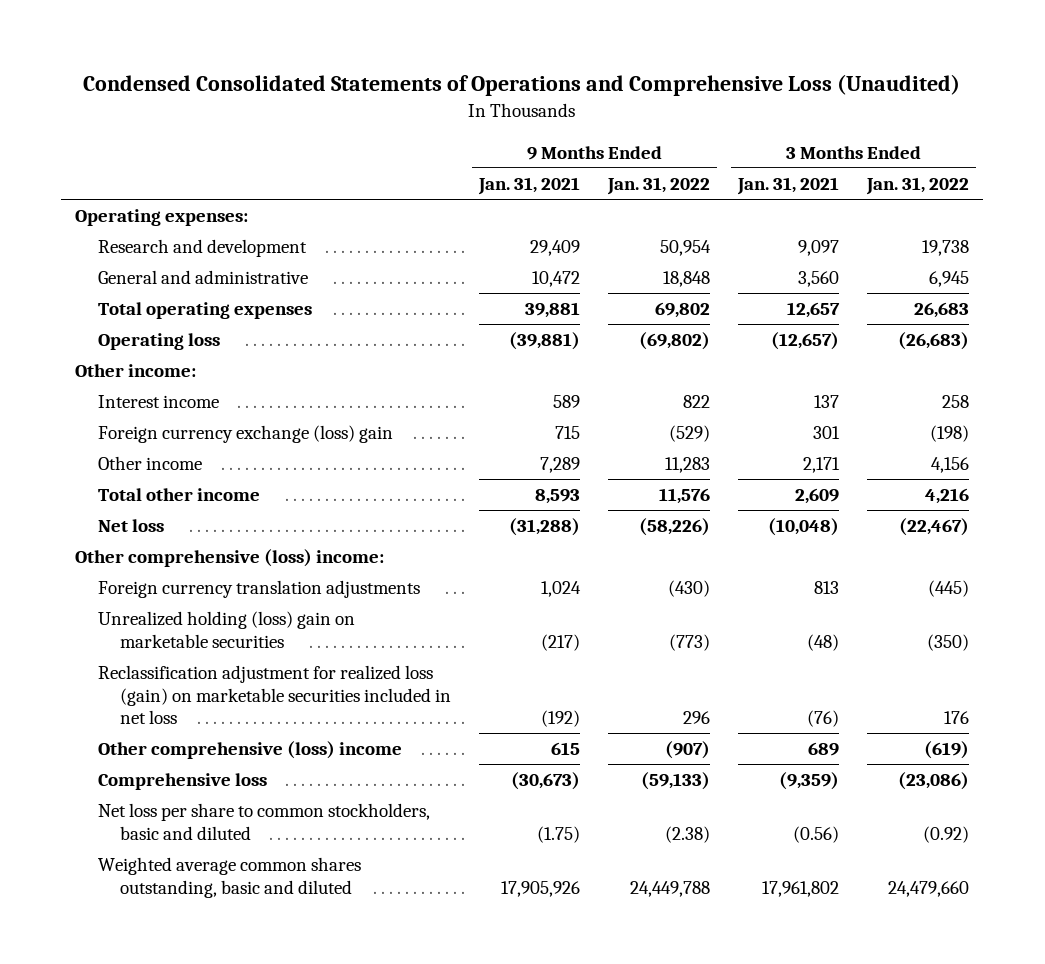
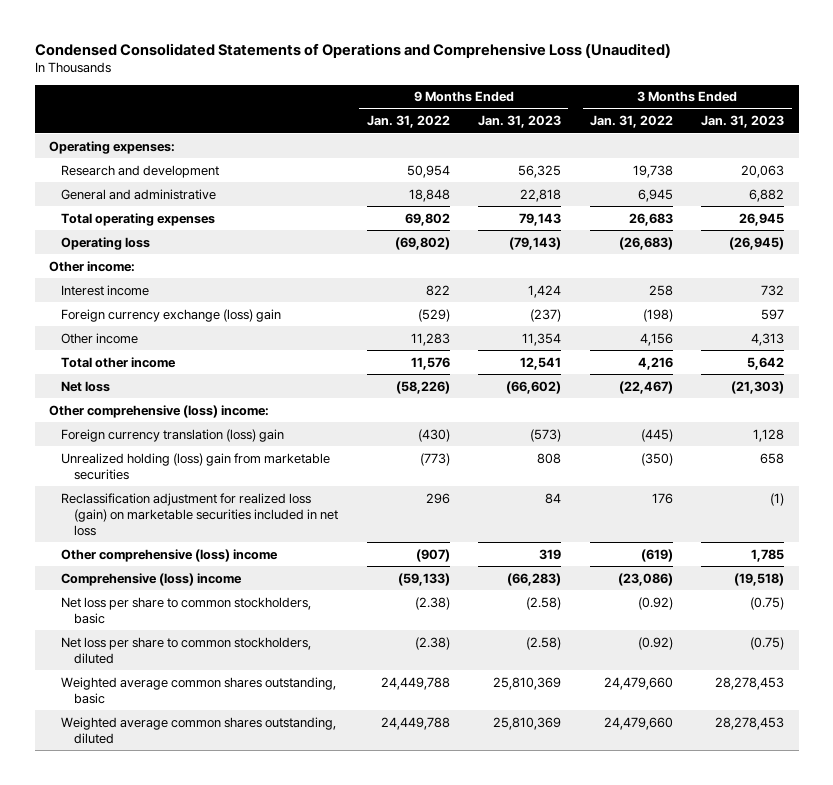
- | 9 Months Ended Jan. 31, 2021 | 9 Months Ended Jan. 31, 2022 | 3 Months Ended Jan. 31, 2021 | 3 Months Ended Jan. 31, 2022
+ | 9 Months Ended Jan. 31, 2022 | 9 Months Ended Jan. 31, 2023 | 3 Months Ended Jan. 31, 2022 | 3 Months Ended Jan. 31, 2023
- Foreign currency translation adjustments | 1,024 | (430) | 813 | (445)
- Unrealized holding (loss) gain on marketable securities | (217) | (773) | (48) | (350)
+ Foreign currency translation (loss) gain | (430) | (573) | (445) | 1,128
+ Unrealized holding (loss) gain from marketable securities | (773) | 808 | (350) | 658
- Comprehensive loss | (30,673) | (59,133) | (9,359) | (23,086)
- Net loss per share to common stockholders, basic and diluted | (1.75) | (2.38) | (0.56) | (0.92)
- Weighted average common shares outstanding, basic and diluted | 17,905,926 | 24,449,788 | 17,961,802 | 24,479,660
+ Comprehensive (loss) income | (59,133) | (66,283) | (23,086) | (19,518)
+ Net loss per share to common stockholders, basic | (2.38) | (2.58) | (0.92) | (0.75)
+ Net loss per share to common stockholders, diluted | (2.38) | (2.58) | (0.92) | (0.75)
+ Weighted average common shares outstanding, basic | 24,449,788 | 25,810,369 | 24,479,660 | 28,278,453
+ Weighted average common shares outstanding, diluted | 24,449,788 | 25,810,369 | 24,479,660 | 28,278,453

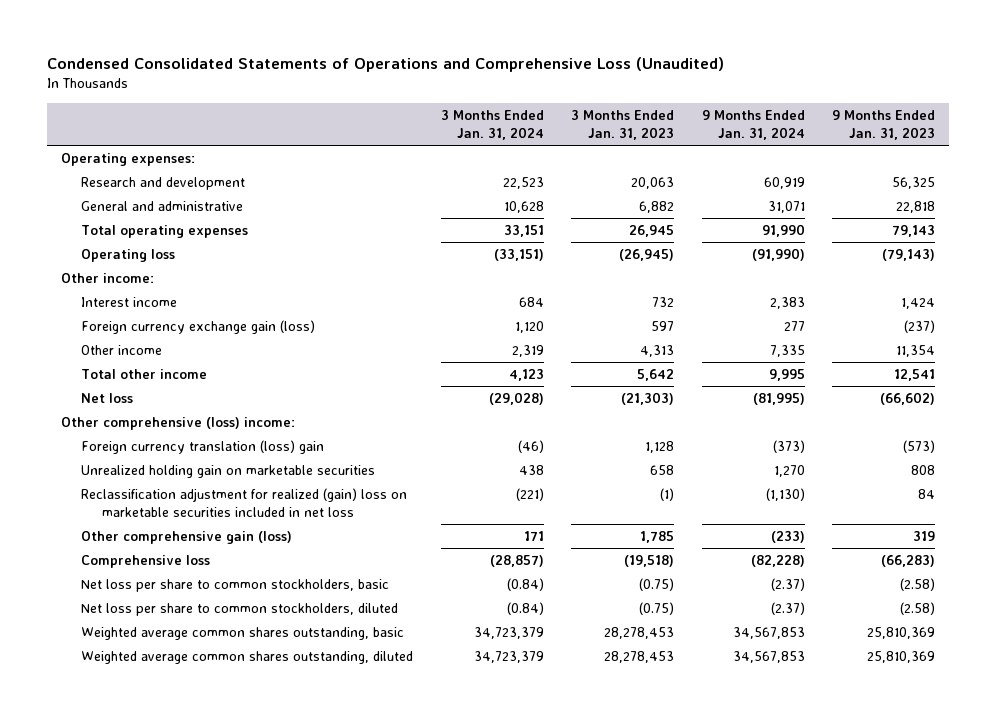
- | 9 Months Ended Jan. 31, 2022 | 9 Months Ended Jan. 31, 2023 | 3 Months Ended Jan. 31, 2022 | 3 Months Ended Jan. 31, 2023
+ | 3 Months Ended Jan. 31, 2024 | 3 Months Ended Jan. 31, 2023 | 9 Months Ended Jan. 31, 2024 | 9 Months Ended Jan. 31, 2023
- Foreign currency exchange (loss) gain | (529) | (237) | (198) | 597
+ Foreign currency exchange gain (loss) | 1,120 | 597 | 277 | (237)
- Unrealized holding (loss) gain from marketable securities | (773) | 808 | (350) | 658
- Reclassification adjustment for realized loss (gain) on marketable securities included in net loss | 296 | 84 | 176 | (1)
- Other comprehensive (loss) income | (907) | 319 | (619) | 1,785
- Comprehensive (loss) income | (59,133) | (66,283) | (23,086) | (19,518)
+ Unrealized holding gain on marketable securities | 438 | 658 | 1,270 | 808
+ Reclassification adjustment for realized (gain) loss on marketable securities included in net loss | (221) | (1) | (1,130) | 84
+ Other comprehensive gain (loss) | 171 | 1,785 | (233) | 319
+ Comprehensive loss | (28,857) | (19,518) | (82,228) | (66,283)

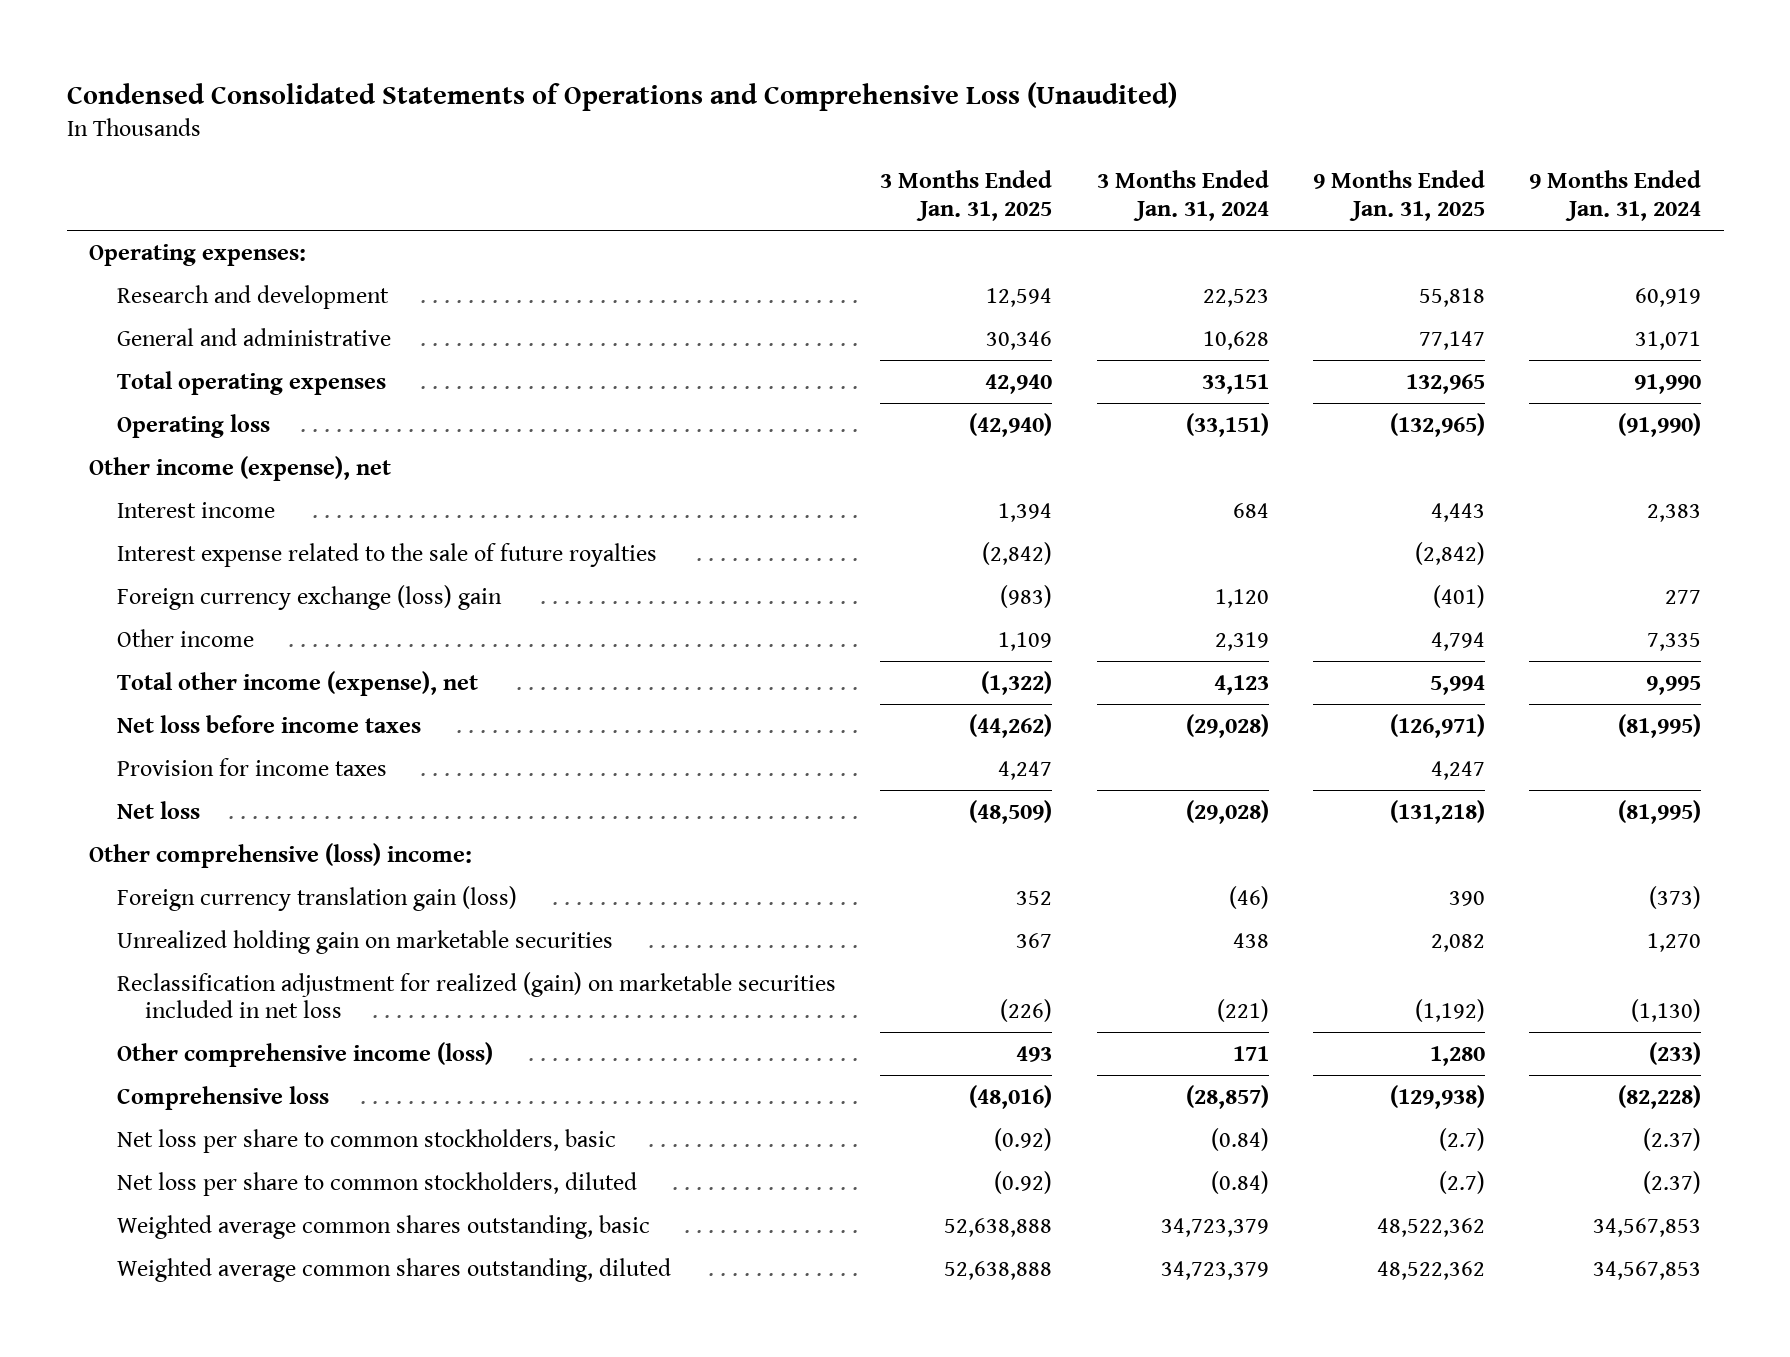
- | 3 Months Ended Jan. 31, 2024 | 3 Months Ended Jan. 31, 2023 | 9 Months Ended Jan. 31, 2024 | 9 Months Ended Jan. 31, 2023
+ | 3 Months Ended Jan. 31, 2025 | 3 Months Ended Jan. 31, 2024 | 9 Months Ended Jan. 31, 2025 | 9 Months Ended Jan. 31, 2024
- Other income:
+ Other income (expense), net
- Foreign currency exchange gain (loss) | 1,120 | 597 | 277 | (237)
+ Interest expense related to the sale of future royalties | (2,842) | | (2,842) |
+ Foreign currency exchange (loss) gain | (983) | 1,120 | (401) | 277
- Total other income | 4,123 | 5,642 | 9,995 | 12,541
+ Total other income (expense), net | (1,322) | 4,123 | 5,994 | 9,995
+ Net loss before income taxes | (44,262) | (29,028) | (126,971) | (81,995)
+ Provision for income taxes | 4,247 | | 4,247 |
- Foreign currency translation (loss) gain | (46) | 1,128 | (373) | (573)
+ Foreign currency translation gain (loss) | 352 | (46) | 390 | (373)
- Reclassification adjustment for realized (gain) loss on marketable securities included in net loss | (221) | (1) | (1,130) | 84
- Other comprehensive gain (loss) | 171 | 1,785 | (233) | 319
+ Reclassification adjustment for realized (gain) on marketable securities included in net loss | (226) | (221) | (1,192) | (1,130)
+ Other comprehensive income (loss) | 493 | 171 | 1,280 | (233)

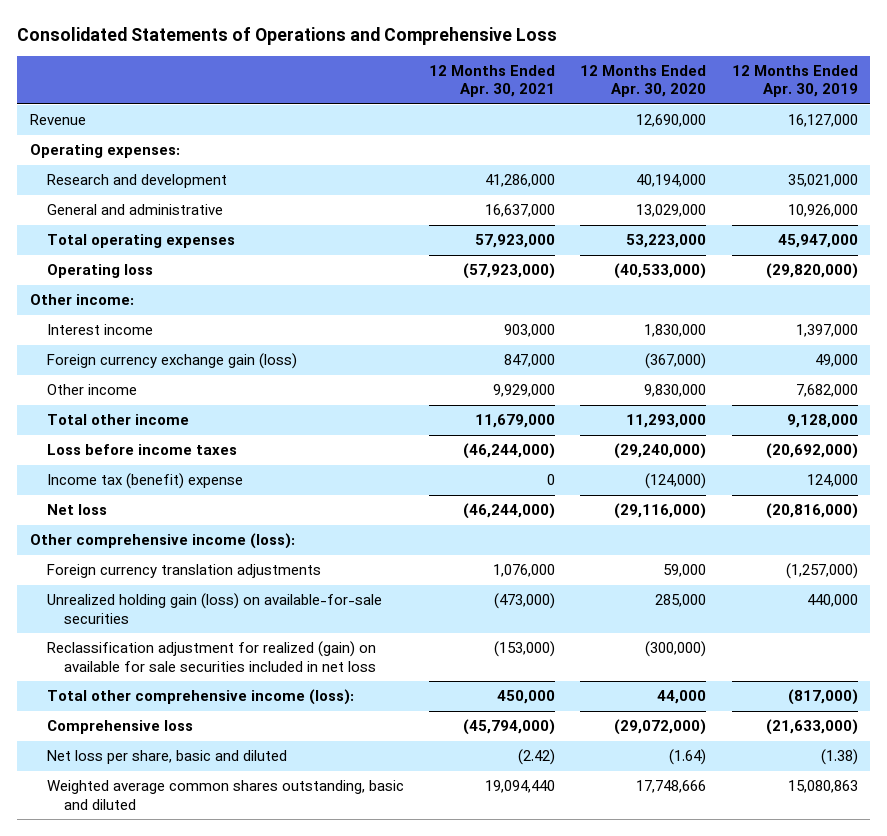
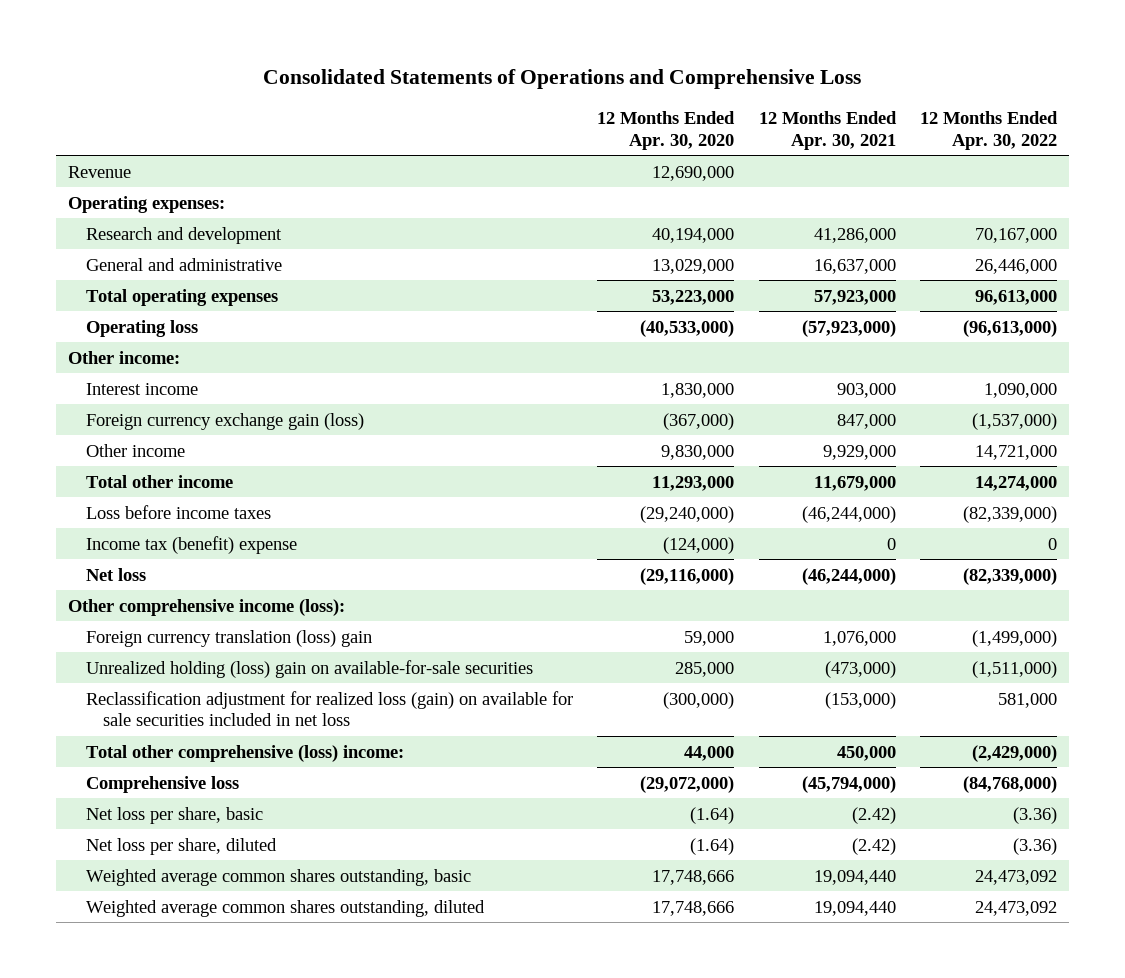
- | 12 Months Ended Apr. 30, 2021 | 12 Months Ended Apr. 30, 2020 | 12 Months Ended Apr. 30, 2019
+ | 12 Months Ended Apr. 30, 2020 | 12 Months Ended Apr. 30, 2021 | 12 Months Ended Apr. 30, 2022
- Foreign currency translation adjustments | 1,076,000 | 59,000 | (1,257,000)
- Unrealized holding gain (loss) on available-for-sale securities | (473,000) | 285,000 | 440,000
- Reclassification adjustment for realized (gain) on available for sale securities included in net loss | (153,000) | (300,000) |
- Total other comprehensive income (loss): | 450,000 | 44,000 | (817,000)
+ Foreign currency translation (loss) gain | 59,000 | 1,076,000 | (1,499,000)
+ Unrealized holding (loss) gain on available-for-sale securities | 285,000 | (473,000) | (1,511,000)
+ Reclassification adjustment for realized loss (gain) on available for sale securities included in net loss | (300,000) | (153,000) | 581,000
+ Total other comprehensive (loss) income: | 44,000 | 450,000 | (2,429,000)
- Net loss per share, basic and diluted | (2.42) | (1.64) | (1.38)
- Weighted average common shares outstanding, basic and diluted | 19,094,440 | 17,748,666 | 15,080,863
+ Net loss per share, basic | (1.64) | (2.42) | (3.36)
+ Net loss per share, diluted | (1.64) | (2.42) | (3.36)
+ Weighted average common shares outstanding, basic | 17,748,666 | 19,094,440 | 24,473,092
+ Weighted average common shares outstanding, diluted | 17,748,666 | 19,094,440 | 24,473,092

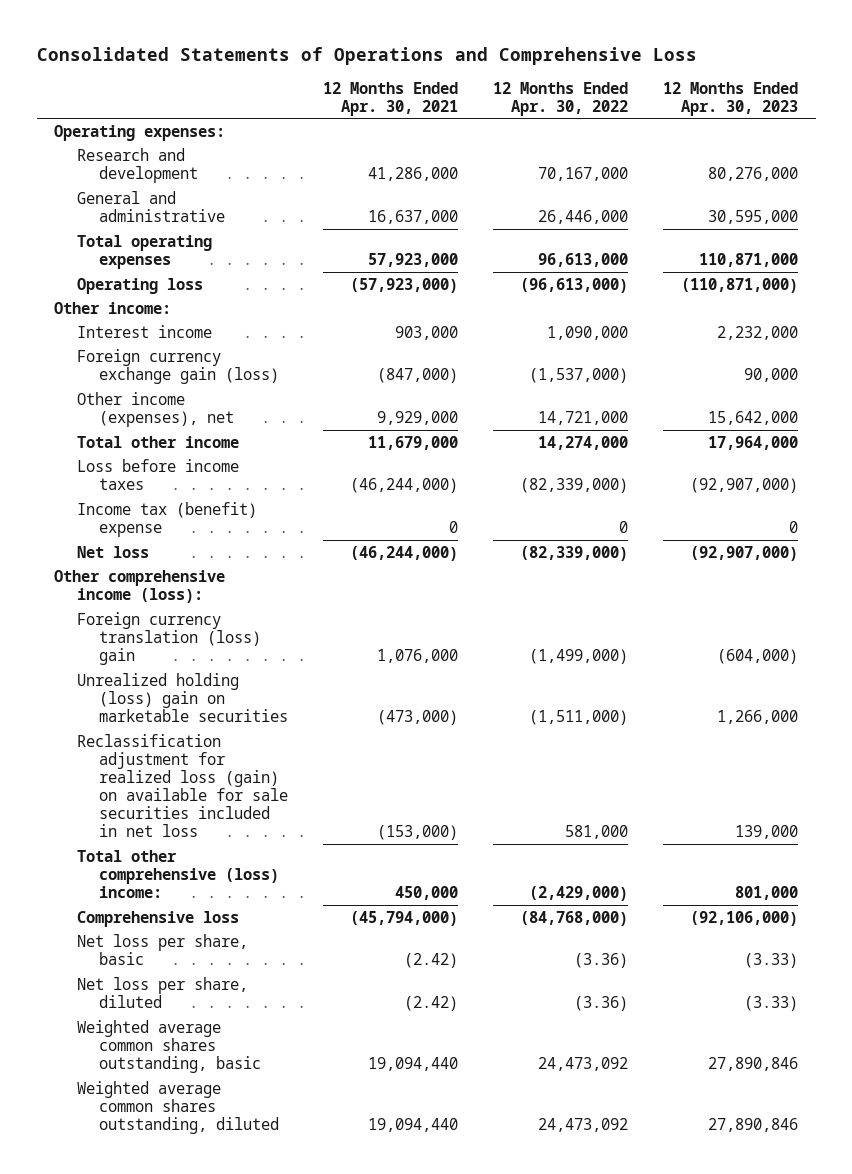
- | 12 Months Ended Apr. 30, 2020 | 12 Months Ended Apr. 30, 2021 | 12 Months Ended Apr. 30, 2022
+ | 12 Months Ended Apr. 30, 2021 | 12 Months Ended Apr. 30, 2022 | 12 Months Ended Apr. 30, 2023
- Revenue | 12,690,000 | |
- Foreign currency exchange gain (loss) | (367,000) | 847,000 | (1,537,000)
- Other income | 9,830,000 | 9,929,000 | 14,721,000
+ Foreign currency exchange gain (loss) | (847,000) | (1,537,000) | 90,000
+ Other income (expenses), net | 9,929,000 | 14,721,000 | 15,642,000
- Unrealized holding (loss) gain on available-for-sale securities | 285,000 | (473,000) | (1,511,000)
+ Unrealized holding (loss) gain on marketable securities | (473,000) | (1,511,000) | 1,266,000

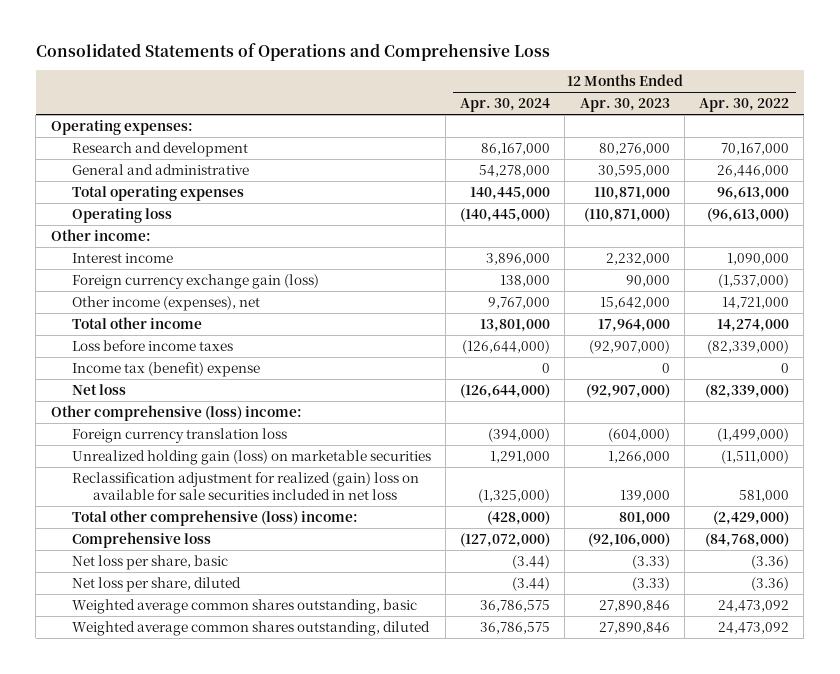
- | 12 Months Ended Apr. 30, 2021 | 12 Months Ended Apr. 30, 2022 | 12 Months Ended Apr. 30, 2023
+ | 12 Months Ended Apr. 30, 2024 | 12 Months Ended Apr. 30, 2023 | 12 Months Ended Apr. 30, 2022
- Other comprehensive income (loss):
- Foreign currency translation (loss) gain | 1,076,000 | (1,499,000) | (604,000)
- Unrealized holding (loss) gain on marketable securities | (473,000) | (1,511,000) | 1,266,000
- Reclassification adjustment for realized loss (gain) on available for sale securities included in net loss | (153,000) | 581,000 | 139,000
+ Other comprehensive (loss) income:
+ Foreign currency translation loss | (394,000) | (604,000) | (1,499,000)
+ Unrealized holding gain (loss) on marketable securities | 1,291,000 | 1,266,000 | (1,511,000)
+ Reclassification adjustment for realized (gain) loss on available for sale securities included in net loss | (1,325,000) | 139,000 | 581,000

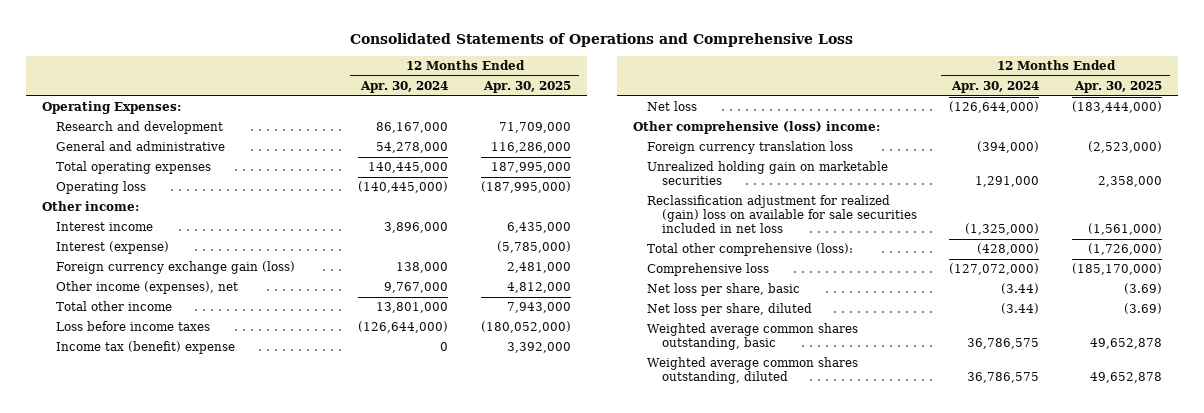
- | 12 Months Ended Apr. 30, 2024 | 12 Months Ended Apr. 30, 2023 | 12 Months Ended Apr. 30, 2022
+ | 12 Months Ended Apr. 30, 2024 | 12 Months Ended Apr. 30, 2025
- Operating expenses:
+ Operating Expenses:
+ Interest (expense) | | (5,785,000)
- Unrealized holding gain (loss) on marketable securities | 1,291,000 | 1,266,000 | (1,511,000)
+ Unrealized holding gain on marketable securities | 1,291,000 | 2,358,000
- Total other comprehensive (loss) income: | (428,000) | 801,000 | (2,429,000)
+ Total other comprehensive (loss): | (428,000) | (1,726,000)

